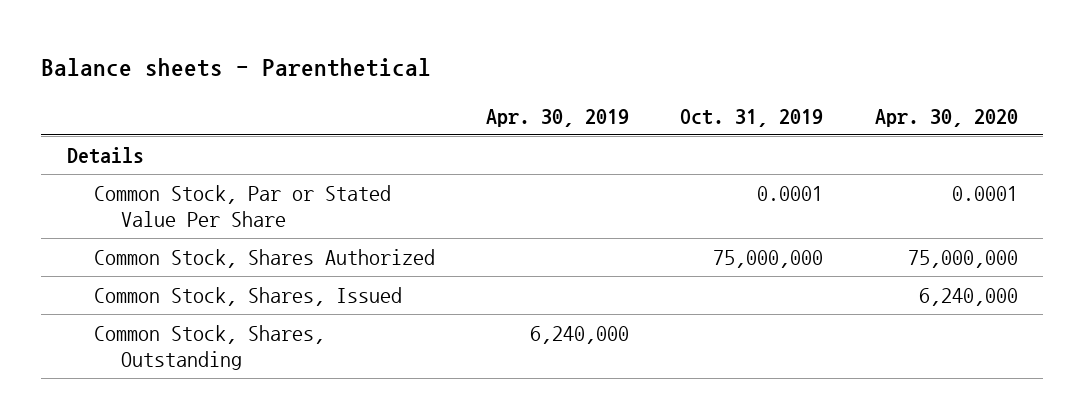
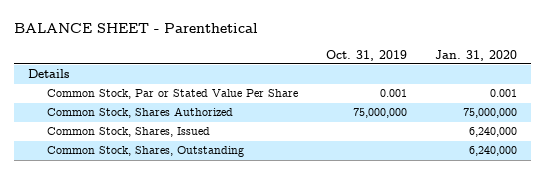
- Balance sheets - Parenthetical
+ BALANCE SHEET - Parenthetical
- | Apr. 30, 2019 | Oct. 31, 2019 | Apr. 30, 2020
+ | Oct. 31, 2019 | Jan. 31, 2020
- Common Stock, Par or Stated Value Per Share | | 0.0001 | 0.0001
+ Common Stock, Par or Stated Value Per Share | 0.001 | 0.001

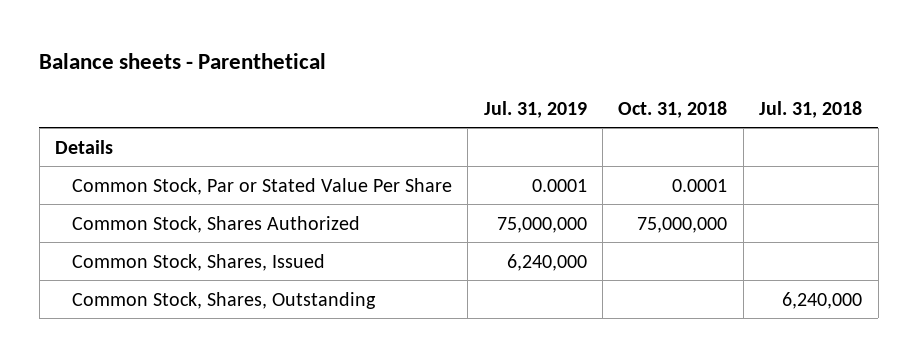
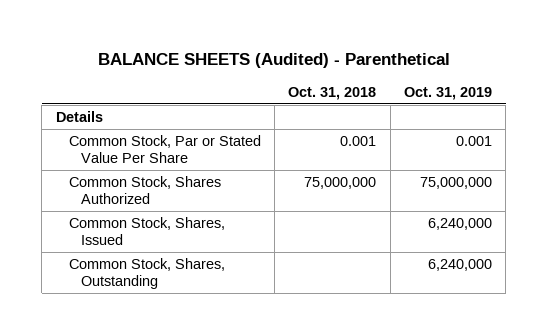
- Balance sheets - Parenthetical
+ BALANCE SHEETS (Audited) - Parenthetical
- | Jul. 31, 2019 | Oct. 31, 2018 | Jul. 31, 2018
+ | Oct. 31, 2018 | Oct. 31, 2019
- Common Stock, Par or Stated Value Per Share | 0.0001 | 0.0001 |
+ Common Stock, Par or Stated Value Per Share | 0.001 | 0.001

